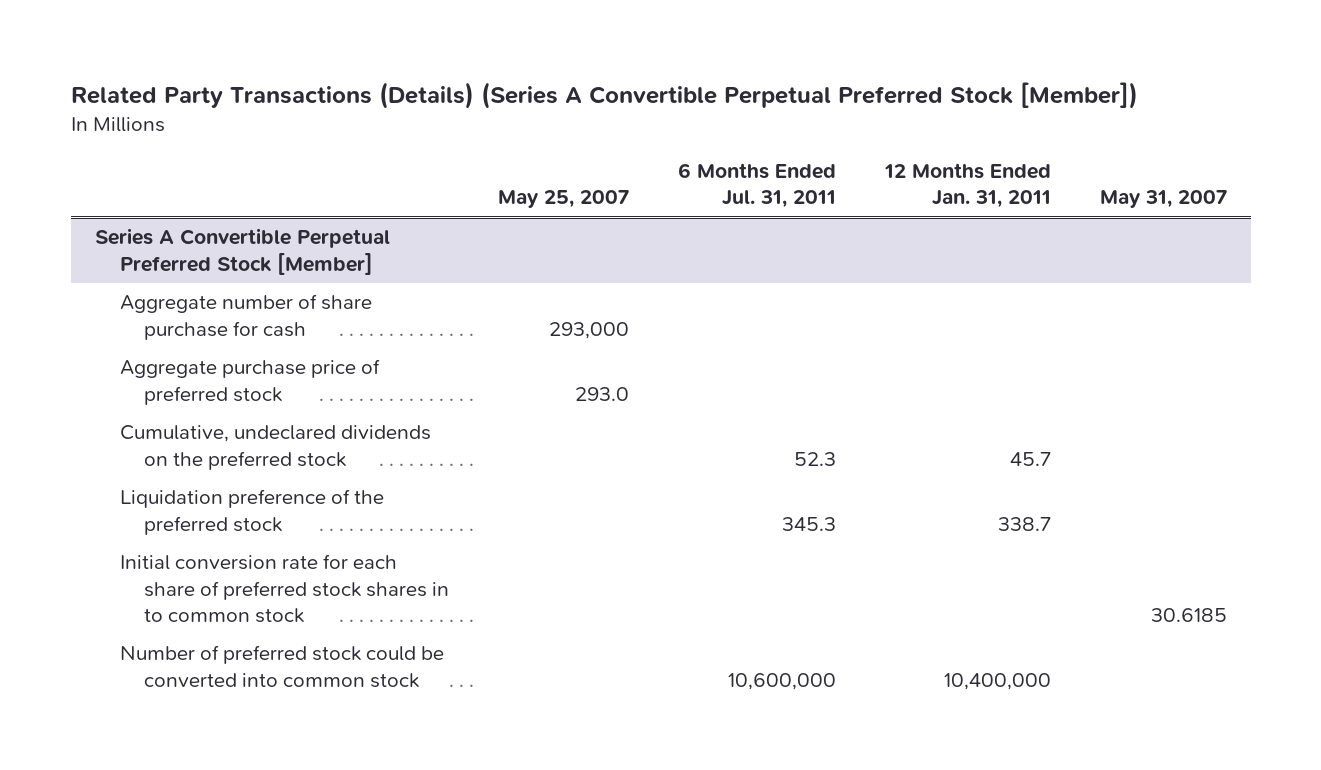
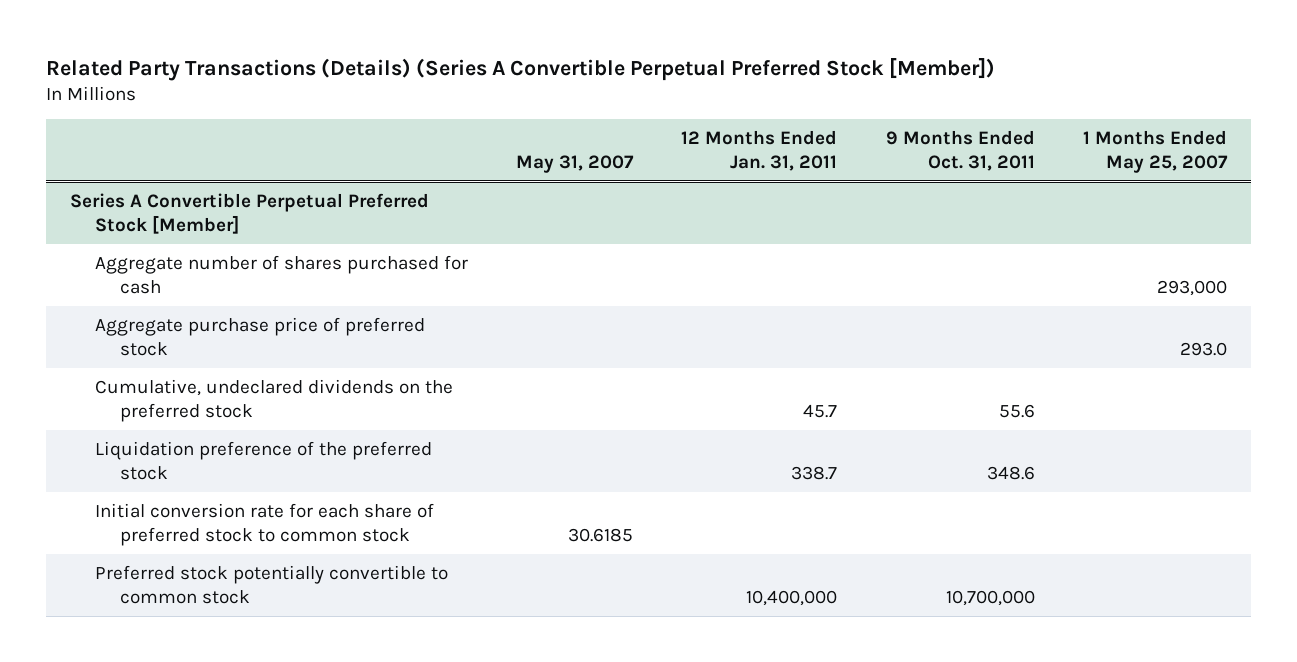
- | May 25, 2007 | 6 Months Ended Jul. 31, 2011 | 12 Months Ended Jan. 31, 2011 | May 31, 2007
+ | May 31, 2007 | 12 Months Ended Jan. 31, 2011 | 9 Months Ended Oct. 31, 2011 | 1 Months Ended May 25, 2007
@ Series A Convertible Perpetual Preferred Stock [Member]
- Aggregate number of share purchase for cash | 293,000 | | |
+ Aggregate number of shares purchased for cash | | | | 293,000
- Initial conversion rate for each share of preferred stock shares in to common stock | | | | 30.6185
- Number of preferred stock could be converted into common stock | | 10,600,000 | 10,400,000 |
+ Initial conversion rate for each share of preferred stock to common stock | 30.6185 | | |
+ Preferred stock potentially convertible to common stock | | 10,400,000 | 10,700,000 |

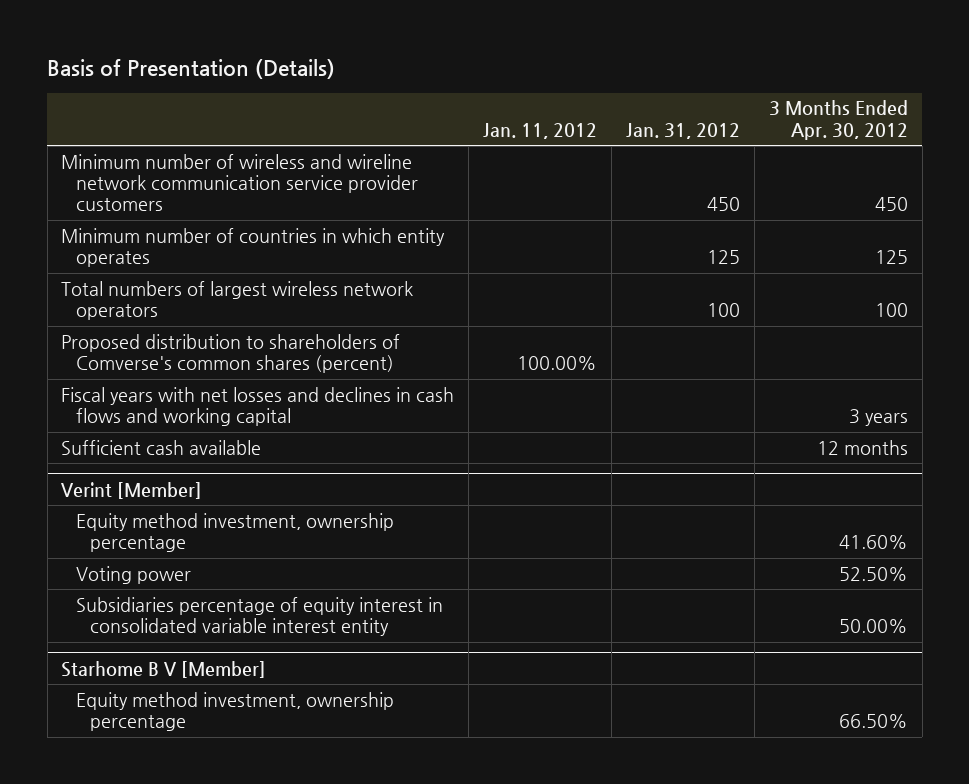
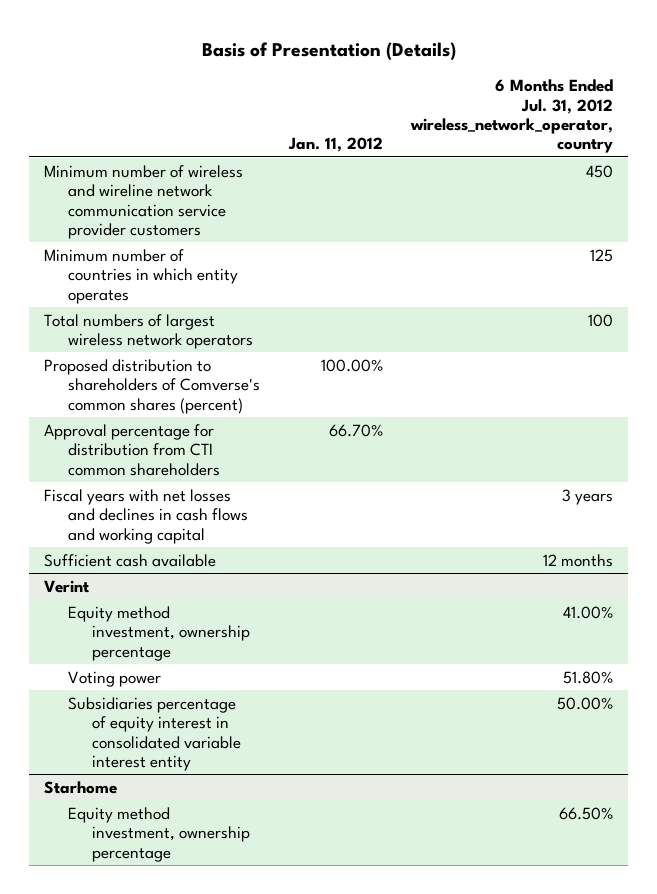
- | Jan. 11, 2012 | Jan. 31, 2012 | 3 Months Ended Apr. 30, 2012
+ | Jan. 11, 2012 | 6 Months Ended Jul. 31, 2012 wireless_network_operator, country
+ Approval percentage for distribution from CTI common shareholders | 66.70% |
- Verint [Member]
+ Verint
- Starhome B V [Member]
+ Starhome

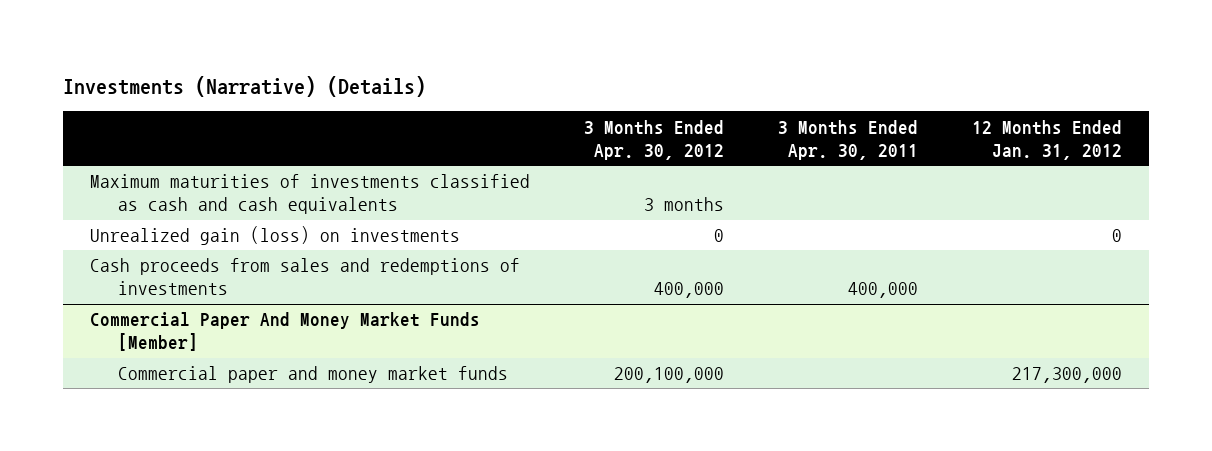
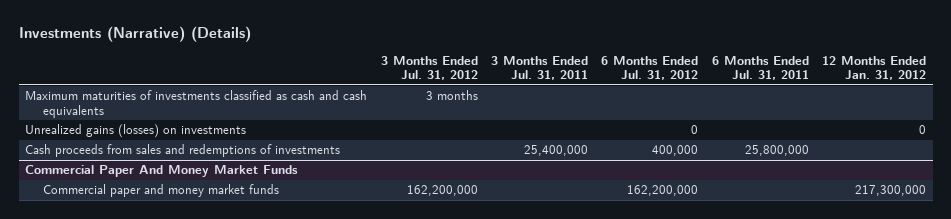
- | 3 Months Ended Apr. 30, 2012 | 3 Months Ended Apr. 30, 2011 | 12 Months Ended Jan. 31, 2012
+ | 3 Months Ended Jul. 31, 2012 | 3 Months Ended Jul. 31, 2011 | 6 Months Ended Jul. 31, 2012 | 6 Months Ended Jul. 31, 2011 | 12 Months Ended Jan. 31, 2012
- Unrealized gain (loss) on investments | 0 | | 0
+ Unrealized gains (losses) on investments | | | 0 | | 0
- Commercial Paper And Money Market Funds [Member]
+ Commercial Paper And Money Market Funds

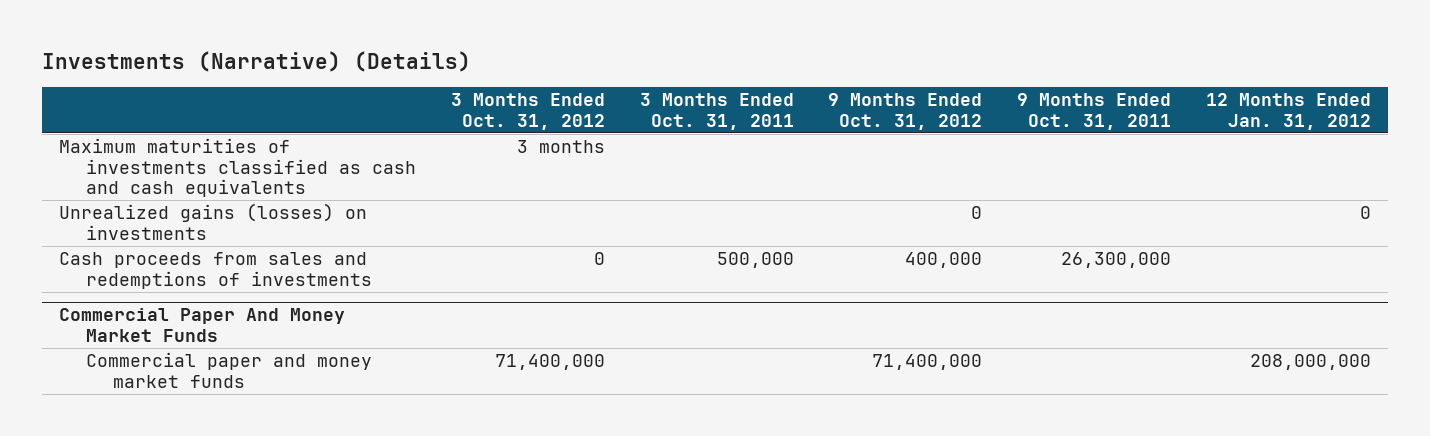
- | 3 Months Ended Jul. 31, 2012 | 3 Months Ended Jul. 31, 2011 | 6 Months Ended Jul. 31, 2012 | 6 Months Ended Jul. 31, 2011 | 12 Months Ended Jan. 31, 2012
+ | 3 Months Ended Oct. 31, 2012 | 3 Months Ended Oct. 31, 2011 | 9 Months Ended Oct. 31, 2012 | 9 Months Ended Oct. 31, 2011 | 12 Months Ended Jan. 31, 2012
@ Commercial Paper And Money Market Funds
- Commercial paper and money market funds | 162,200,000 | | 162,200,000 | | 217,300,000
+ Commercial paper and money market funds | 71,400,000 | | 71,400,000 | | 208,000,000

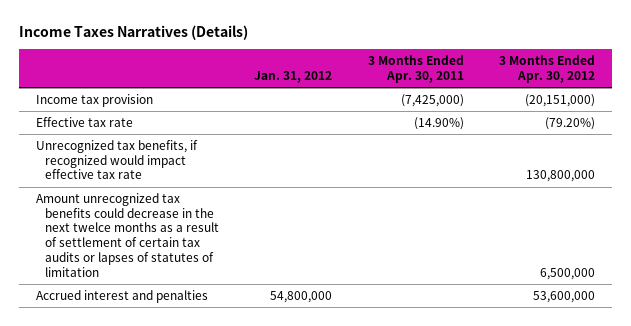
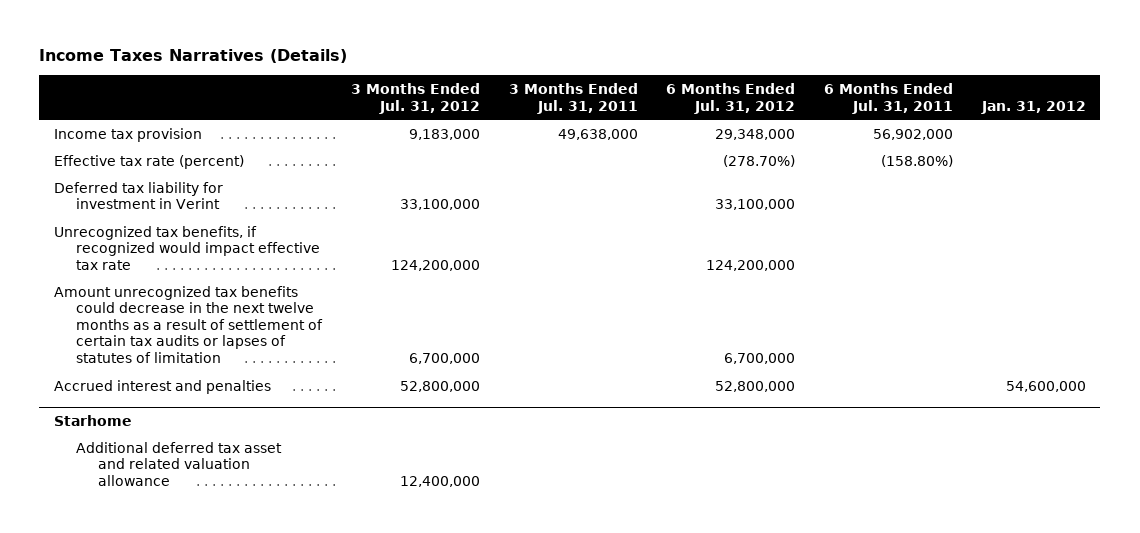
- | Jan. 31, 2012 | 3 Months Ended Apr. 30, 2011 | 3 Months Ended Apr. 30, 2012
+ | 3 Months Ended Jul. 31, 2012 | 3 Months Ended Jul. 31, 2011 | 6 Months Ended Jul. 31, 2012 | 6 Months Ended Jul. 31, 2011 | Jan. 31, 2012
- Effective tax rate | | (14.90%) | (79.20%)
+ Effective tax rate (percent) | | | (278.70%) | (158.80%) |
+ Deferred tax liability for investment in Verint | 33,100,000 | | 33,100,000 | |
- Amount unrecognized tax benefits could decrease in the next twelce months as a result of settlement of certain tax audits or lapses of statutes of limitation | | | 6,500,000
- Accrued interest and penalties | 54,800,000 | | 53,600,000
+ Amount unrecognized tax benefits could decrease in the next twelve months as a result of settlement of certain tax audits or lapses of statutes of limitation | 6,700,000 | | 6,700,000 | |
+ Accrued interest and penalties | 52,800,000 | | 52,800,000 | | 54,600,000
+ Starhome
+ Additional deferred tax asset and related valuation allowance | 12,400,000 | | | |

